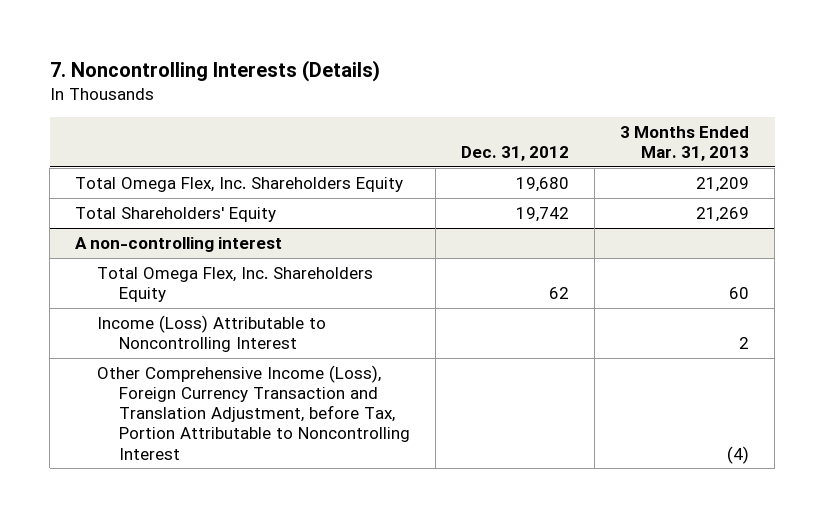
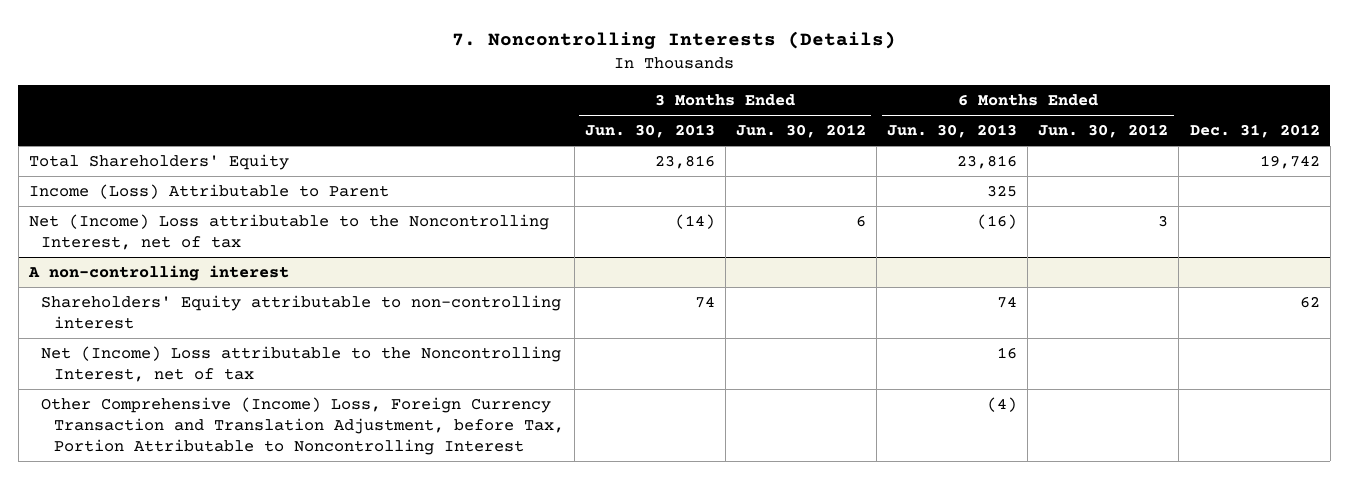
- | Dec. 31, 2012 | 3 Months Ended Mar. 31, 2013
+ | 3 Months Ended Jun. 30, 2013 | 3 Months Ended Jun. 30, 2012 | 6 Months Ended Jun. 30, 2013 | 6 Months Ended Jun. 30, 2012 | Dec. 31, 2012
- Total Omega Flex, Inc. Shareholders Equity | 19,680 | 21,209
+ Income (Loss) Attributable to Parent | | | 325 | |
+ Net (Income) Loss attributable to the Noncontrolling Interest, net of tax | (14) | 6 | (16) | 3 |
@ A non-controlling interest
- Total Omega Flex, Inc. Shareholders Equity | 62 | 60
- Income (Loss) Attributable to Noncontrolling Interest | | 2
- Other Comprehensive Income (Loss), Foreign Currency Transaction and Translation Adjustment, before Tax, Portion Attributable to Noncontrolling Interest | | (4)
+ Shareholders' Equity attributable to non-controlling interest | 74 | | 74 | | 62
+ Net (Income) Loss attributable to the Noncontrolling Interest, net of tax | | | 16 | |
+ Other Comprehensive (Income) Loss, Foreign Currency Transaction and Translation Adjustment, before Tax, Portion Attributable to Noncontrolling Interest | | | (4) | |

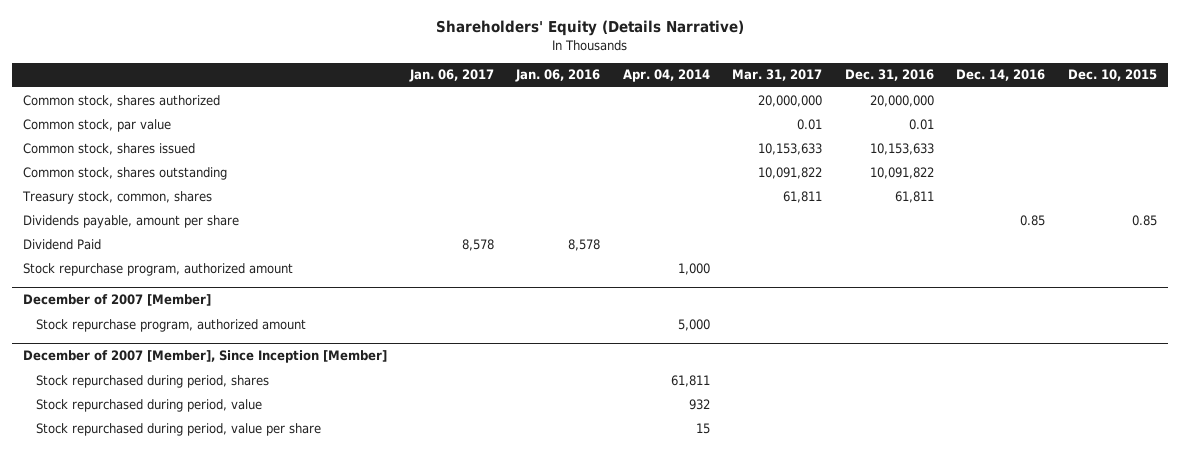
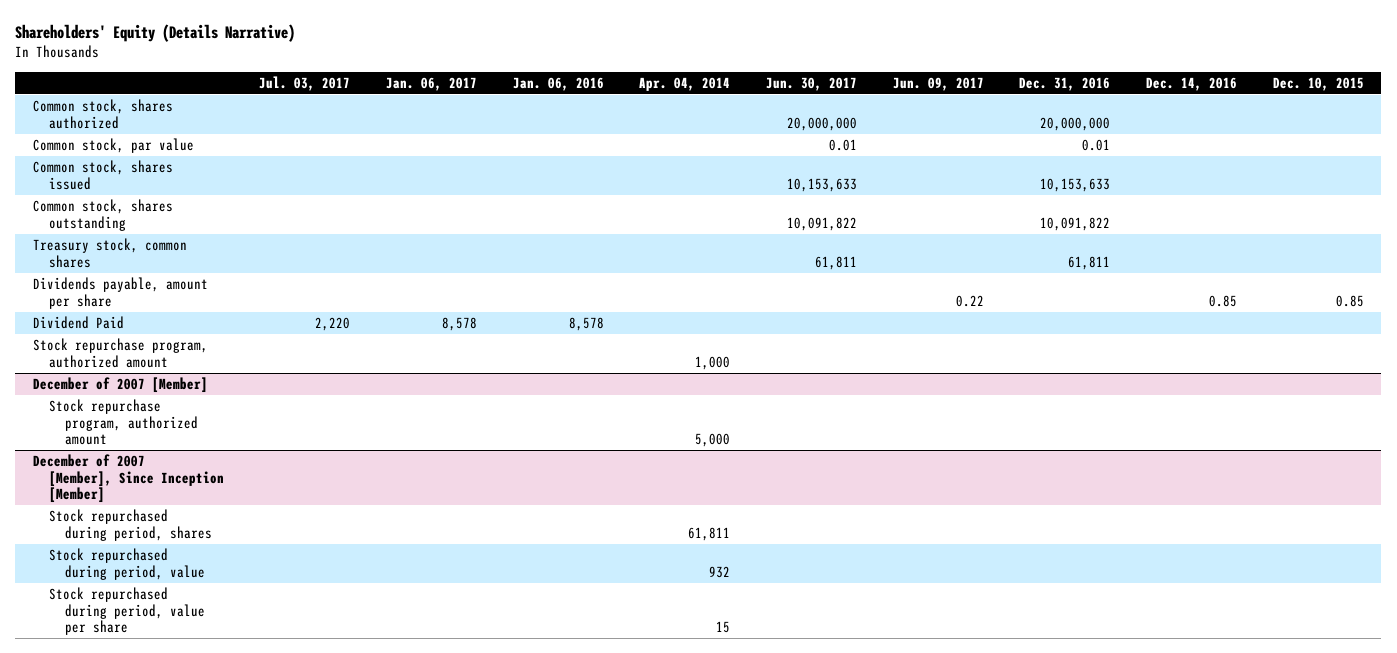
- | Jan. 06, 2017 | Jan. 06, 2016 | Apr. 04, 2014 | Mar. 31, 2017 | Dec. 31, 2016 | Dec. 14, 2016 | Dec. 10, 2015
+ | Jul. 03, 2017 | Jan. 06, 2017 | Jan. 06, 2016 | Apr. 04, 2014 | Jun. 30, 2017 | Jun. 09, 2017 | Dec. 31, 2016 | Dec. 14, 2016 | Dec. 10, 2015
- Treasury stock, common, shares | | | | 61,811 | 61,811 | |
+ Treasury stock, common shares | | | | | 61,811 | | 61,811 | |

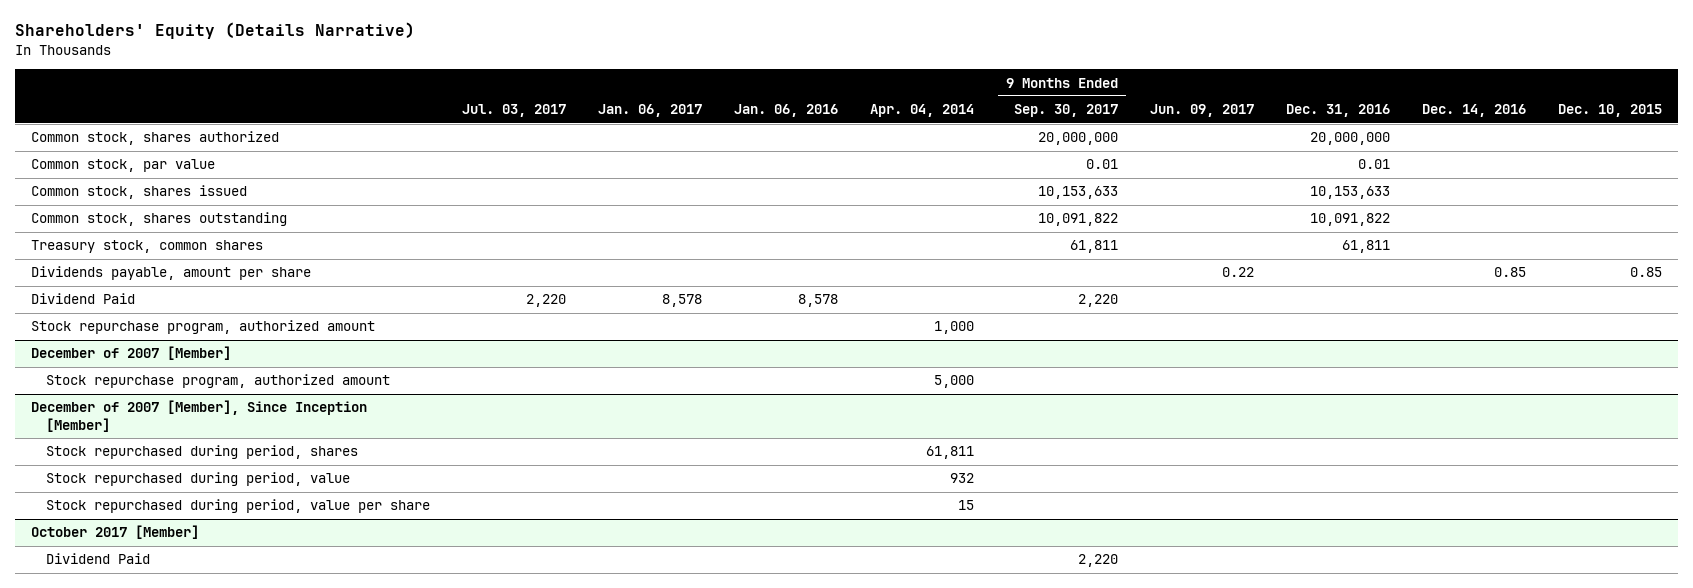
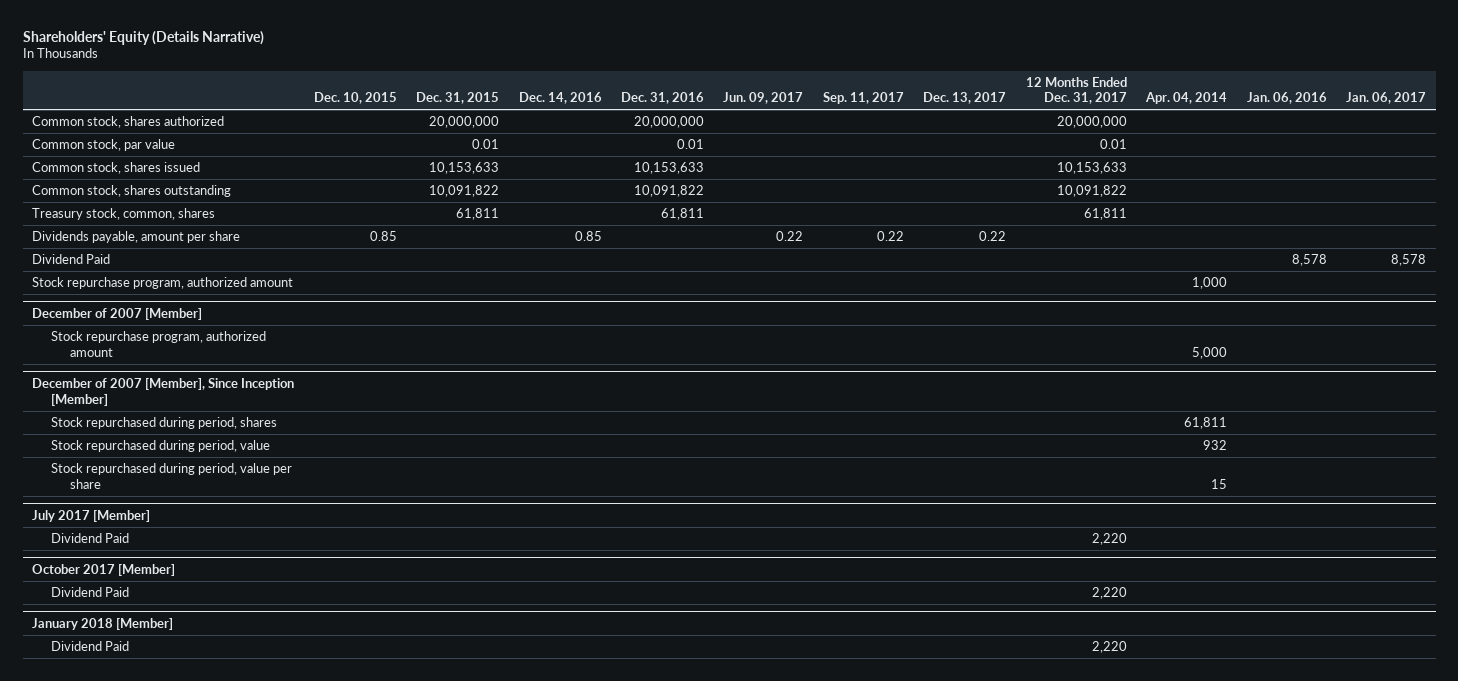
- | Jul. 03, 2017 | Jan. 06, 2017 | Jan. 06, 2016 | Apr. 04, 2014 | 9 Months Ended Sep. 30, 2017 | Jun. 09, 2017 | Dec. 31, 2016 | Dec. 14, 2016 | Dec. 10, 2015
+ | Dec. 10, 2015 | Dec. 31, 2015 | Dec. 14, 2016 | Dec. 31, 2016 | Jun. 09, 2017 | Sep. 11, 2017 | Dec. 13, 2017 | 12 Months Ended Dec. 31, 2017 | Apr. 04, 2014 | Jan. 06, 2016 | Jan. 06, 2017
- Treasury stock, common shares | | | | | 61,811 | | 61,811 | |
+ Treasury stock, common, shares | | 61,811 | | 61,811 | | | | 61,811 | | |
+ July 2017 [Member]
+ Dividend Paid | | | | | | | | 2,220 | | |
+ January 2018 [Member]
+ Dividend Paid | | | | | | | | 2,220 | | |

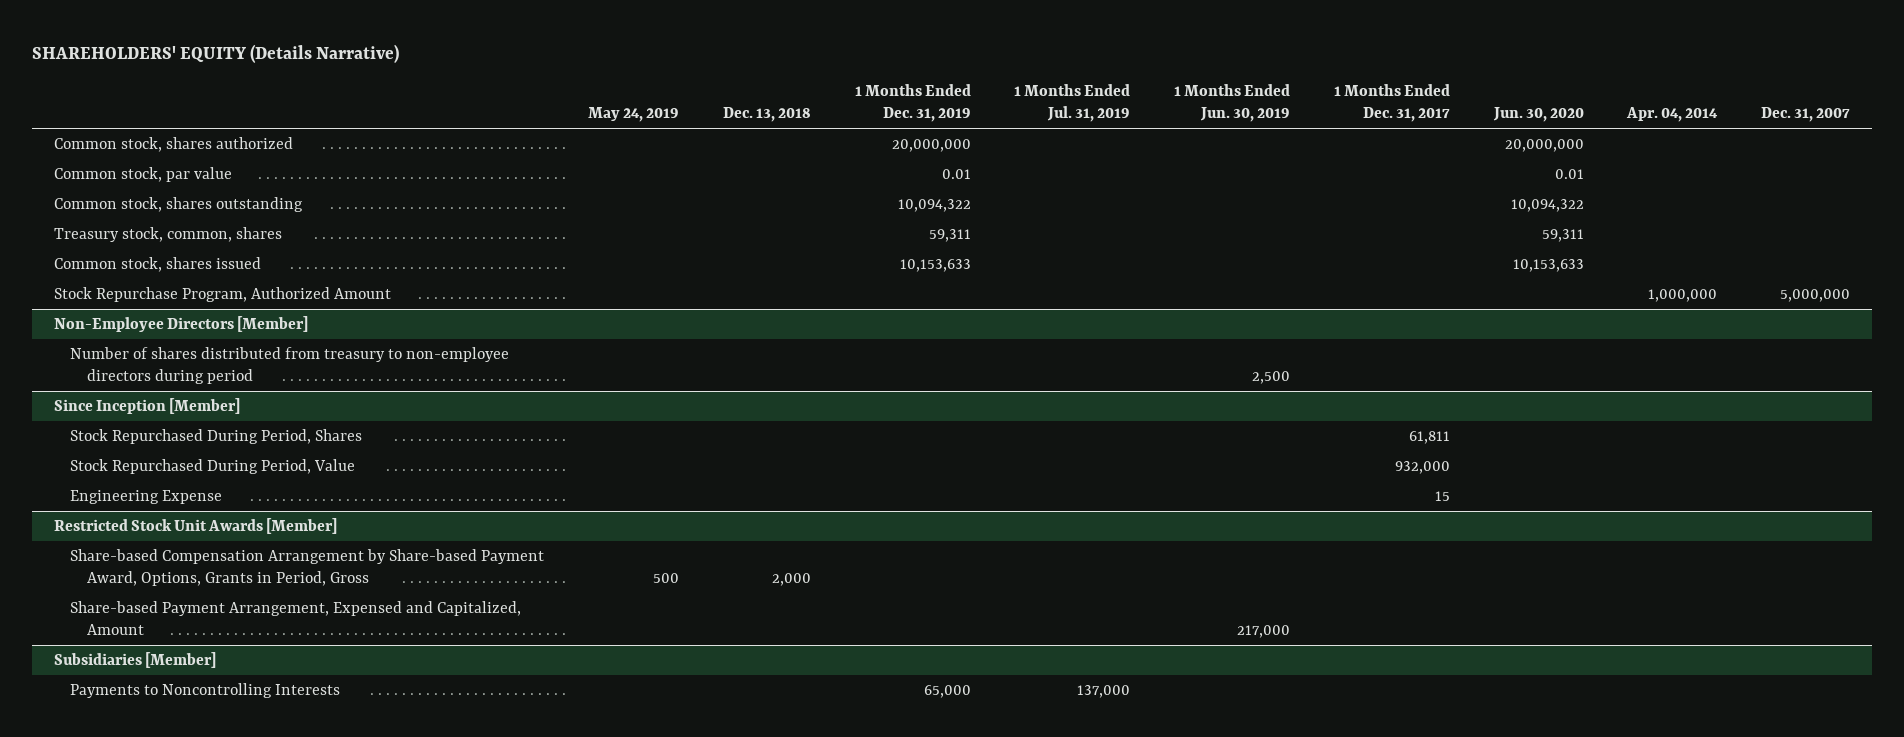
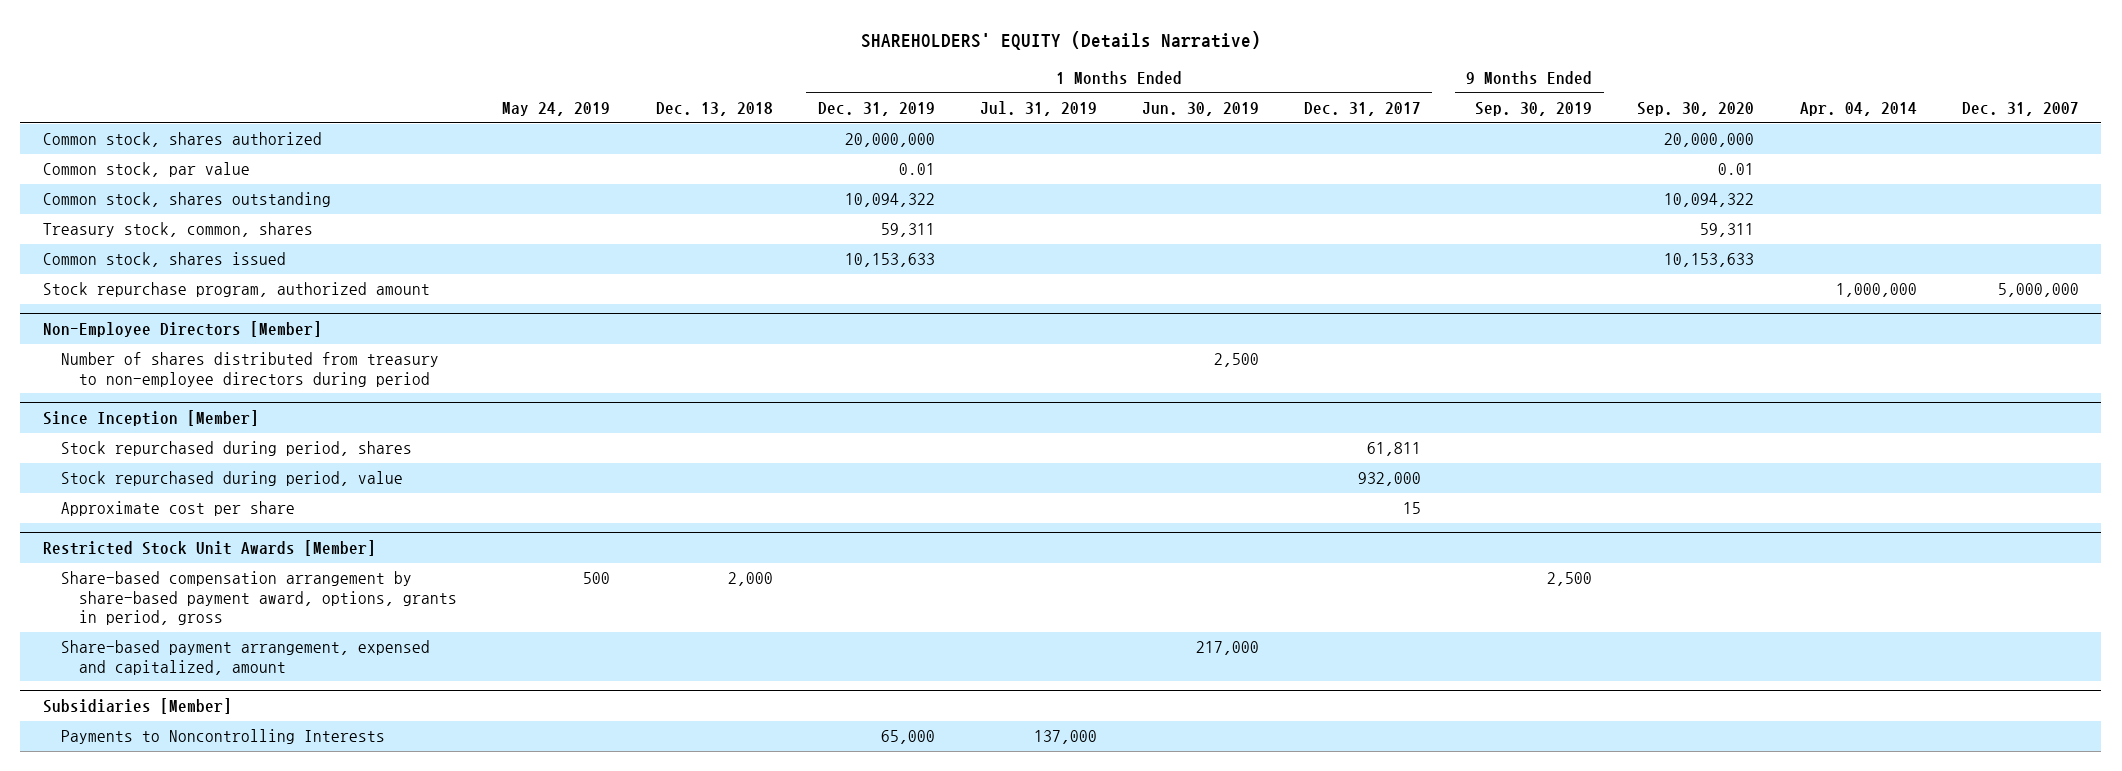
- | May 24, 2019 | Dec. 13, 2018 | 1 Months Ended Dec. 31, 2019 | 1 Months Ended Jul. 31, 2019 | 1 Months Ended Jun. 30, 2019 | 1 Months Ended Dec. 31, 2017 | Jun. 30, 2020 | Apr. 04, 2014 | Dec. 31, 2007
+ | May 24, 2019 | Dec. 13, 2018 | 1 Months Ended Dec. 31, 2019 | 1 Months Ended Jul. 31, 2019 | 1 Months Ended Jun. 30, 2019 | 1 Months Ended Dec. 31, 2017 | 9 Months Ended Sep. 30, 2019 | Sep. 30, 2020 | Apr. 04, 2014 | Dec. 31, 2007
- Stock Repurchase Program, Authorized Amount | | | | | | | | 1,000,000 | 5,000,000
+ Stock repurchase program, authorized amount | | | | | | | | | 1,000,000 | 5,000,000
@ Since Inception [Member]
- Stock Repurchased During Period, Shares | | | | | | 61,811 | | |
- Stock Repurchased During Period, Value | | | | | | 932,000 | | |
- Engineering Expense | | | | | | 15 | | |
+ Stock repurchased during period, shares | | | | | | 61,811 | | | |
+ Stock repurchased during period, value | | | | | | 932,000 | | | |
+ Approximate cost per share | | | | | | 15 | | | |
@ Restricted Stock Unit Awards [Member]
- Share-based Compensation Arrangement by Share-based Payment Award, Options, Grants in Period, Gross | 500 | 2,000 | | | | | | |
- Share-based Payment Arrangement, Expensed and Capitalized, Amount | | | | | 217,000 | | | |
+ Share-based compensation arrangement by share-based payment award, options, grants in period, gross | 500 | 2,000 | | | | | 2,500 | | |
+ Share-based payment arrangement, expensed and capitalized, amount | | | | | 217,000 | | | | |

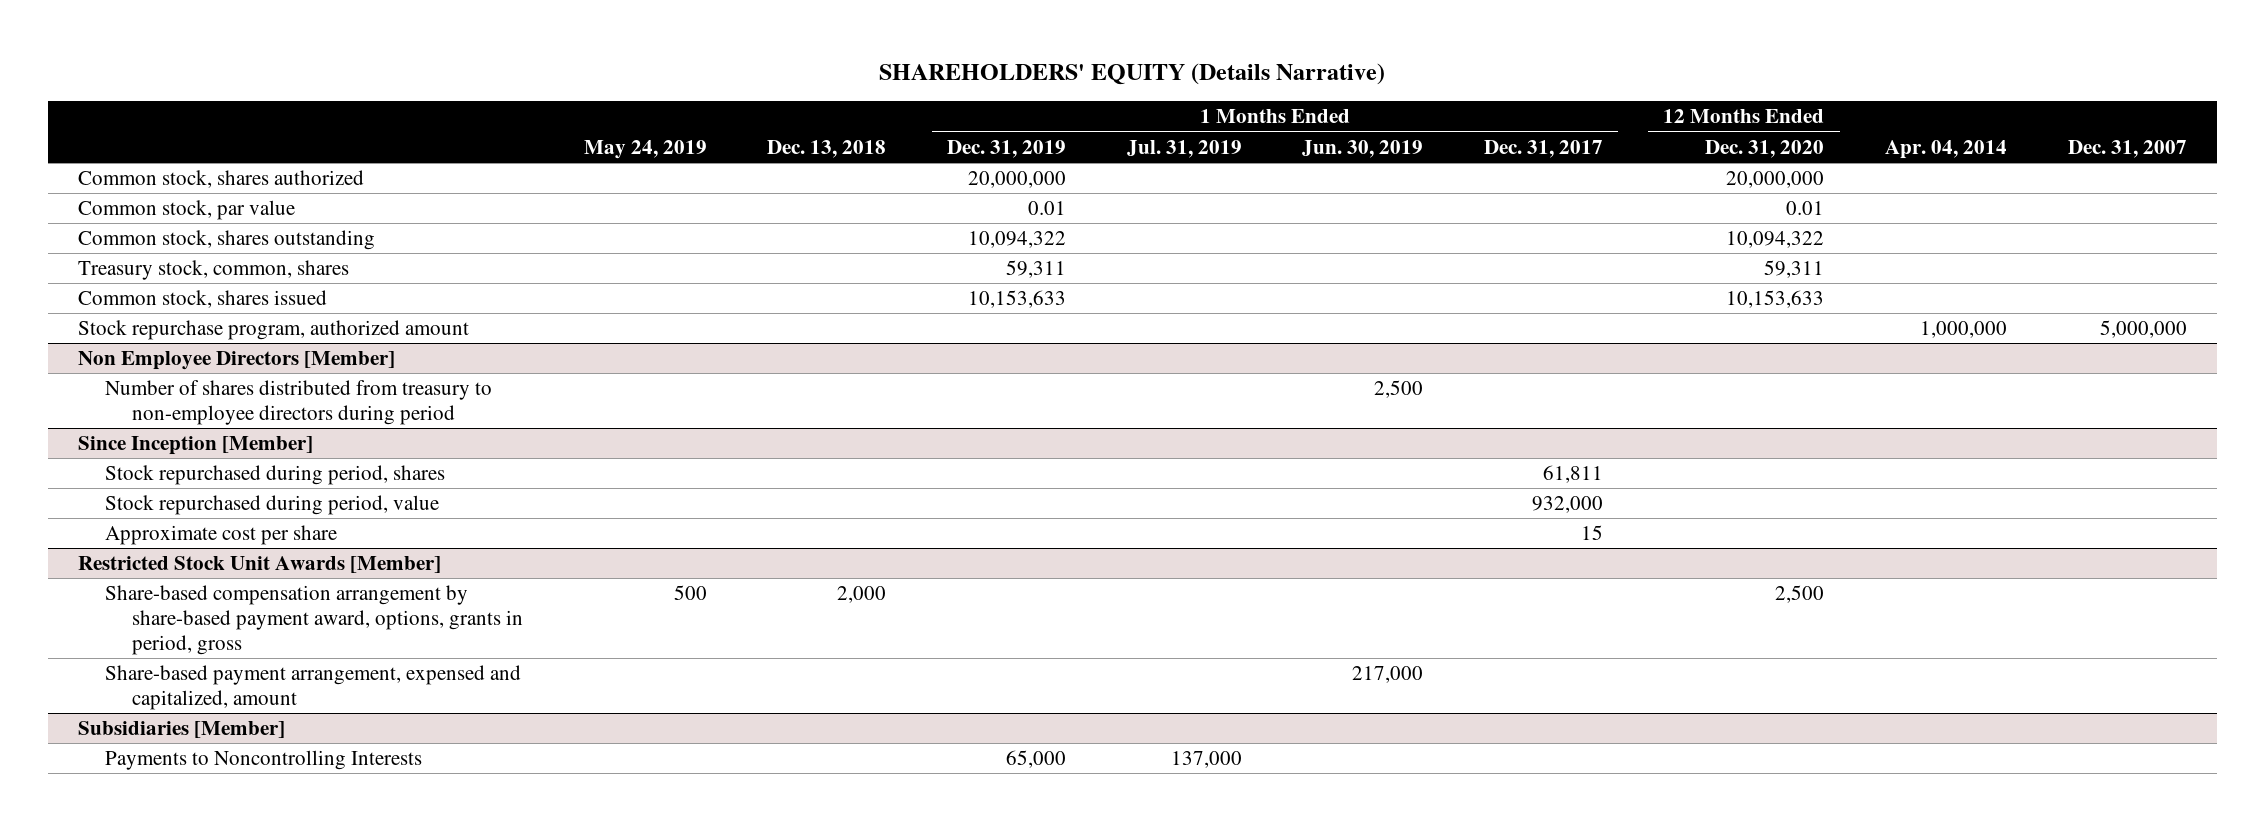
- | May 24, 2019 | Dec. 13, 2018 | 1 Months Ended Dec. 31, 2019 | 1 Months Ended Jul. 31, 2019 | 1 Months Ended Jun. 30, 2019 | 1 Months Ended Dec. 31, 2017 | 9 Months Ended Sep. 30, 2019 | Sep. 30, 2020 | Apr. 04, 2014 | Dec. 31, 2007
+ | May 24, 2019 | Dec. 13, 2018 | 1 Months Ended Dec. 31, 2019 | 1 Months Ended Jul. 31, 2019 | 1 Months Ended Jun. 30, 2019 | 1 Months Ended Dec. 31, 2017 | 12 Months Ended Dec. 31, 2020 | Apr. 04, 2014 | Dec. 31, 2007
- Non-Employee Directors [Member]
+ Non Employee Directors [Member]

